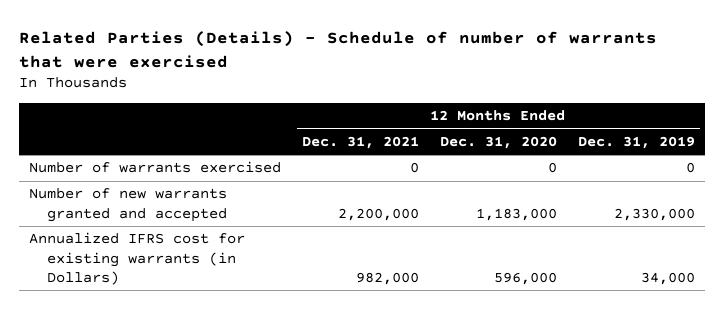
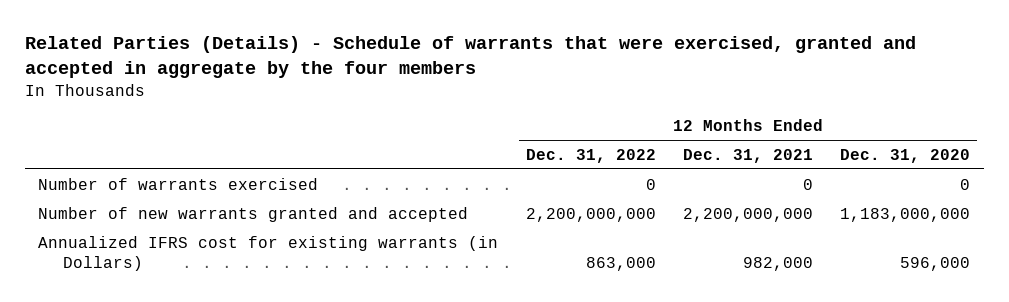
- Related Parties (Details) - Schedule of number of warrants that were exercised
+ Related Parties (Details) - Schedule of warrants that were exercised, granted and accepted in aggregate by the four members
- | 12 Months Ended Dec. 31, 2021 | 12 Months Ended Dec. 31, 2020 | 12 Months Ended Dec. 31, 2019
+ | 12 Months Ended Dec. 31, 2022 | 12 Months Ended Dec. 31, 2021 | 12 Months Ended Dec. 31, 2020
- Number of new warrants granted and accepted | 2,200,000 | 1,183,000 | 2,330,000
+ Number of new warrants granted and accepted | 2,200,000,000 | 2,200,000,000 | 1,183,000,000

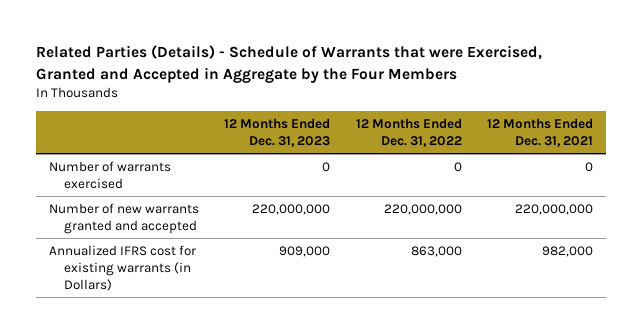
- Related Parties (Details) - Schedule of warrants that were exercised, granted and accepted in aggregate by the four members
+ Related Parties (Details) - Schedule of Warrants that were Exercised, Granted and Accepted in Aggregate by the Four Members
- | 12 Months Ended Dec. 31, 2022 | 12 Months Ended Dec. 31, 2021 | 12 Months Ended Dec. 31, 2020
+ | 12 Months Ended Dec. 31, 2023 | 12 Months Ended Dec. 31, 2022 | 12 Months Ended Dec. 31, 2021
- Number of new warrants granted and accepted | 2,200,000,000 | 2,200,000,000 | 1,183,000,000
+ Number of new warrants granted and accepted | 220,000,000 | 220,000,000 | 220,000,000

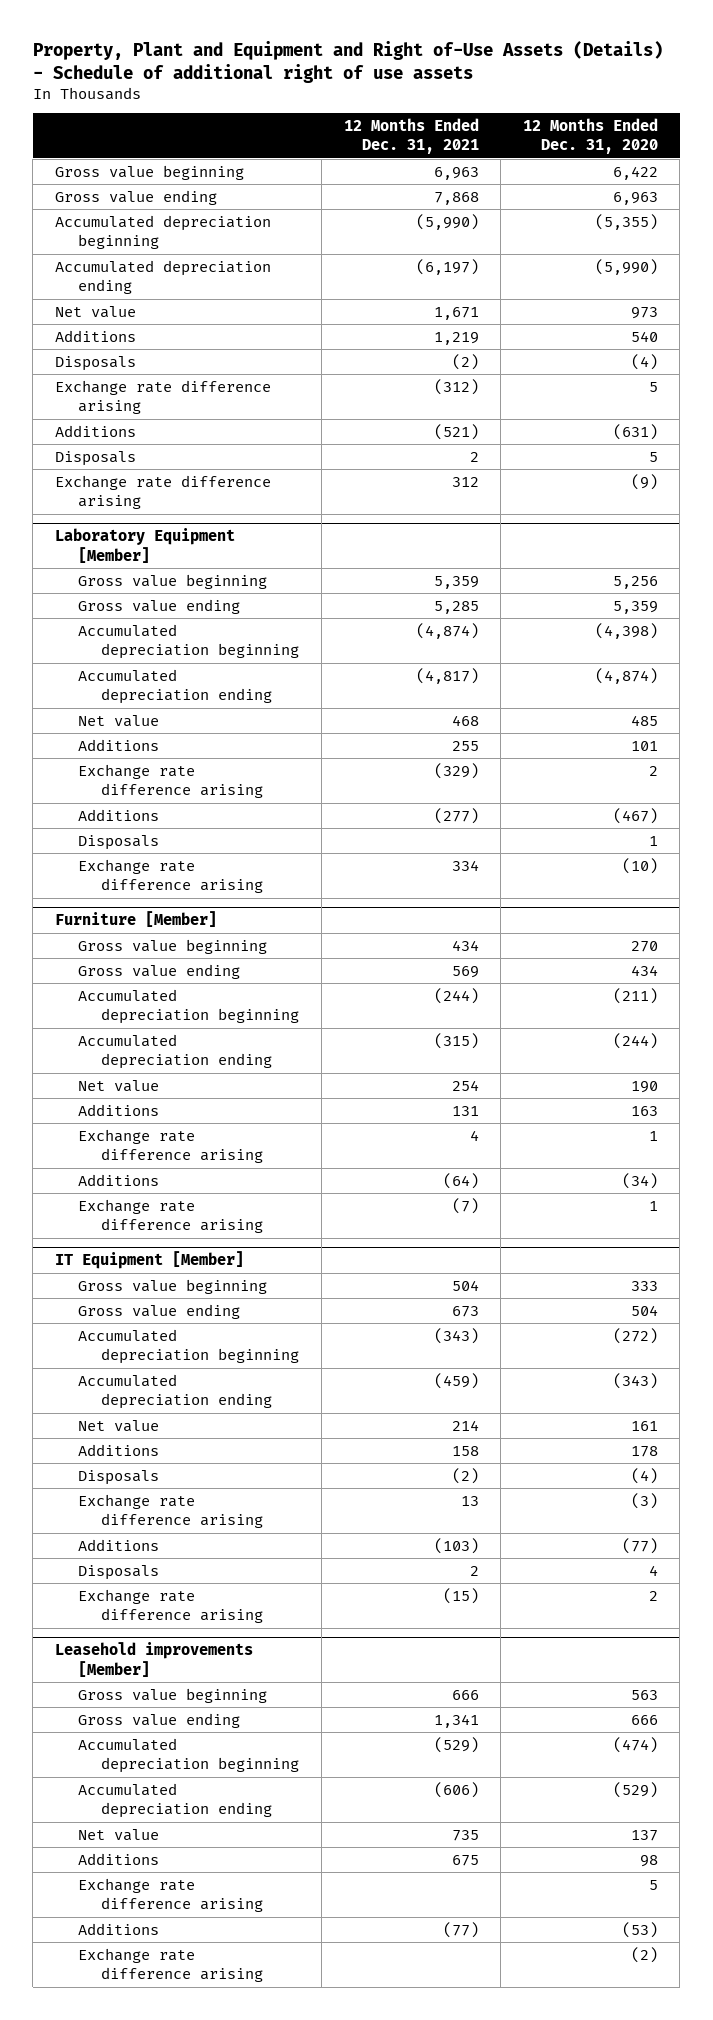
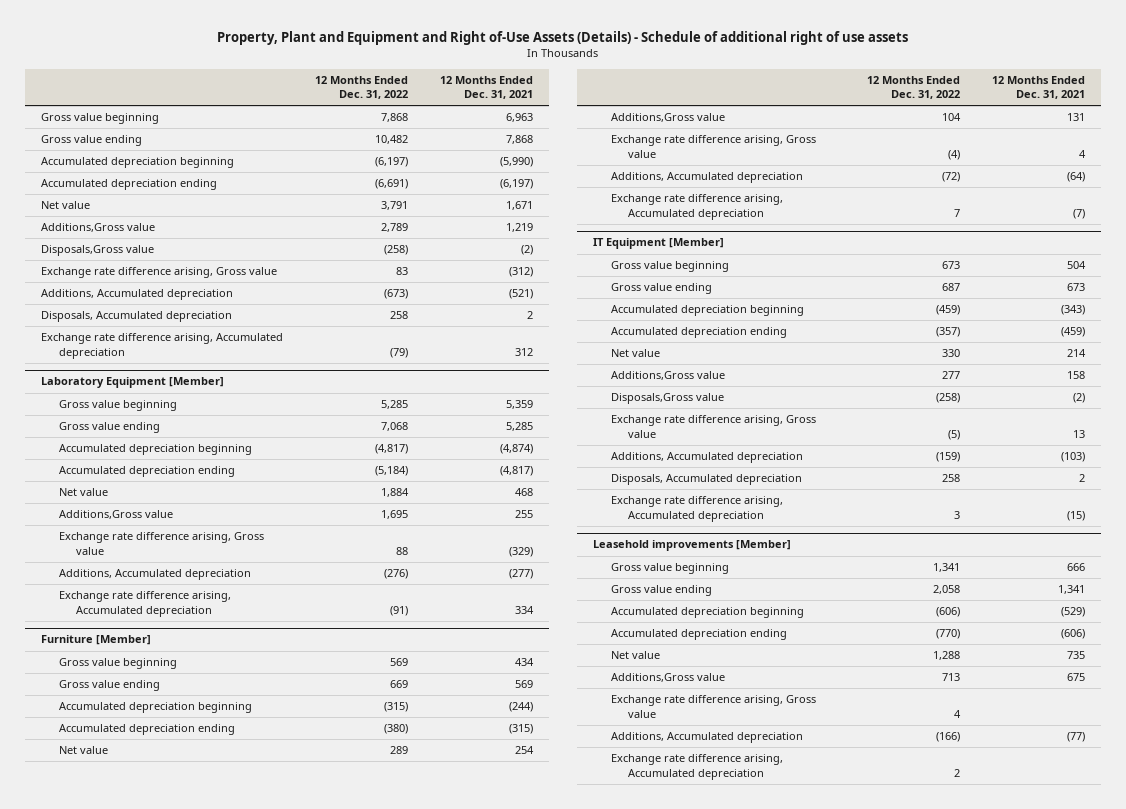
- | 12 Months Ended Dec. 31, 2021 | 12 Months Ended Dec. 31, 2020
+ | 12 Months Ended Dec. 31, 2022 | 12 Months Ended Dec. 31, 2021
- Additions | 1,219 | 540
- Disposals | (2) | (4)
- Exchange rate difference arising | (312) | 5
- Additions | (521) | (631)
- Disposals | 2 | 5
- Exchange rate difference arising | 312 | (9)
+ Additions,Gross value | 2,789 | 1,219
+ Disposals,Gross value | (258) | (2)
+ Exchange rate difference arising, Gross value | 83 | (312)
+ Additions, Accumulated depreciation | (673) | (521)
+ Disposals, Accumulated depreciation | 258 | 2
+ Exchange rate difference arising, Accumulated depreciation | (79) | 312
@ Laboratory Equipment [Member]
- Additions | 255 | 101
- Exchange rate difference arising | (329) | 2
- Additions | (277) | (467)
- Disposals | | 1
- Exchange rate difference arising | 334 | (10)
+ Additions,Gross value | 1,695 | 255
+ Exchange rate difference arising, Gross value | 88 | (329)
+ Additions, Accumulated depreciation | (276) | (277)
+ Exchange rate difference arising, Accumulated depreciation | (91) | 334
@ Furniture [Member]
- Additions | 131 | 163
- Exchange rate difference arising | 4 | 1
- Additions | (64) | (34)
- Exchange rate difference arising | (7) | 1
+ Additions,Gross value | 104 | 131
+ Exchange rate difference arising, Gross value | (4) | 4
+ Additions, Accumulated depreciation | (72) | (64)
+ Exchange rate difference arising, Accumulated depreciation | 7 | (7)
@ IT Equipment [Member]
- Additions | 158 | 178
- Disposals | (2) | (4)
- Exchange rate difference arising | 13 | (3)
- Additions | (103) | (77)
- Disposals | 2 | 4
- Exchange rate difference arising | (15) | 2
+ Additions,Gross value | 277 | 158
+ Disposals,Gross value | (258) | (2)
+ Exchange rate difference arising, Gross value | (5) | 13
+ Additions, Accumulated depreciation | (159) | (103)
+ Disposals, Accumulated depreciation | 258 | 2
+ Exchange rate difference arising, Accumulated depreciation | 3 | (15)
@ Leasehold improvements [Member]
- Additions | 675 | 98
- Exchange rate difference arising | | 5
- Additions | (77) | (53)
- Exchange rate difference arising | | (2)
+ Additions,Gross value | 713 | 675
+ Exchange rate difference arising, Gross value | 4 |
+ Additions, Accumulated depreciation | (166) | (77)
+ Exchange rate difference arising, Accumulated depreciation | 2 |

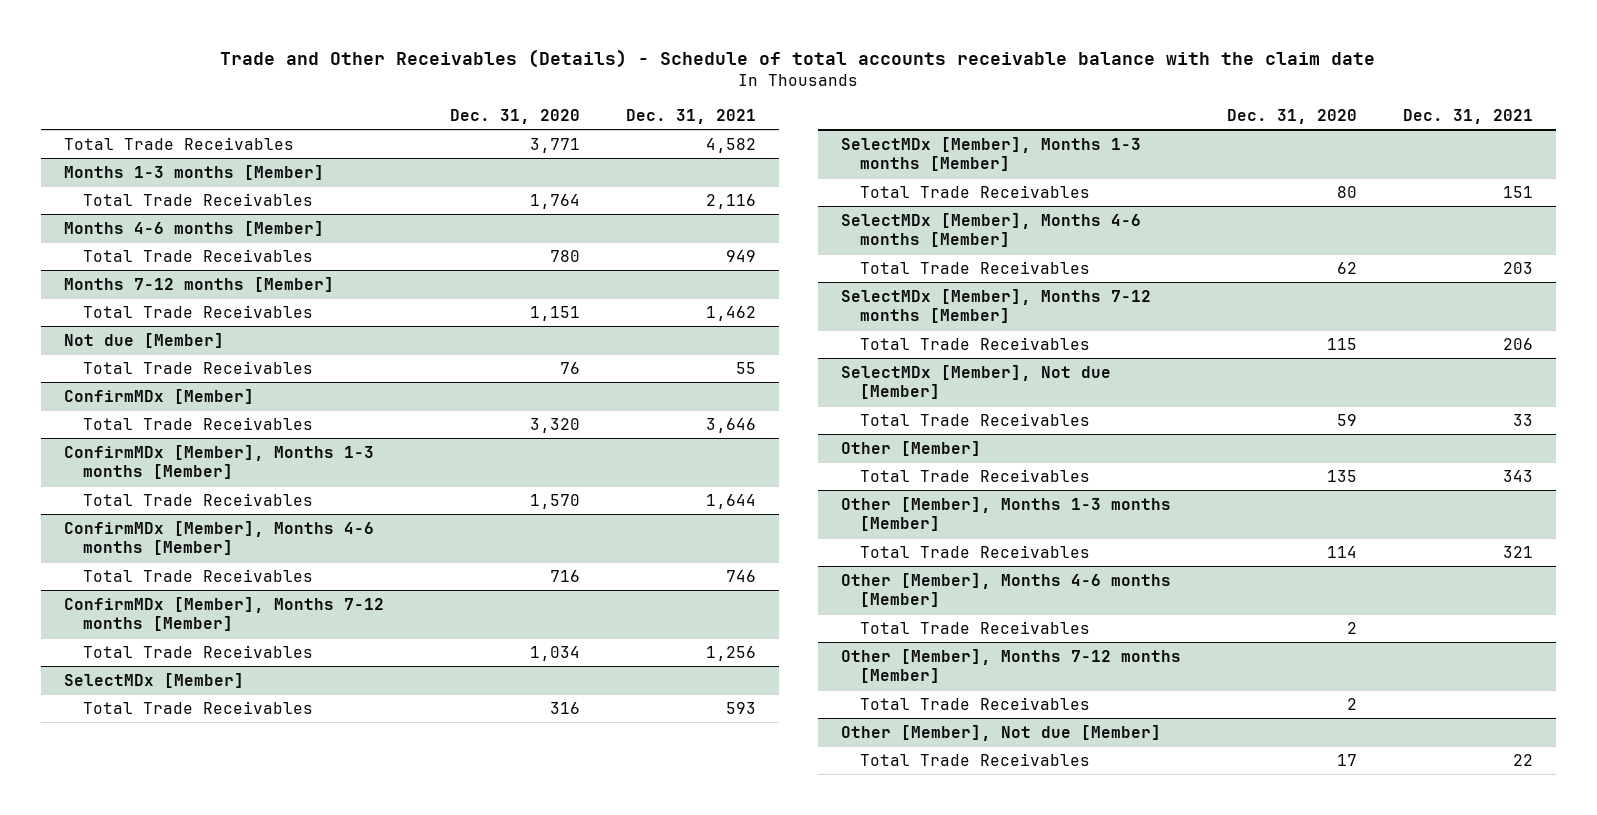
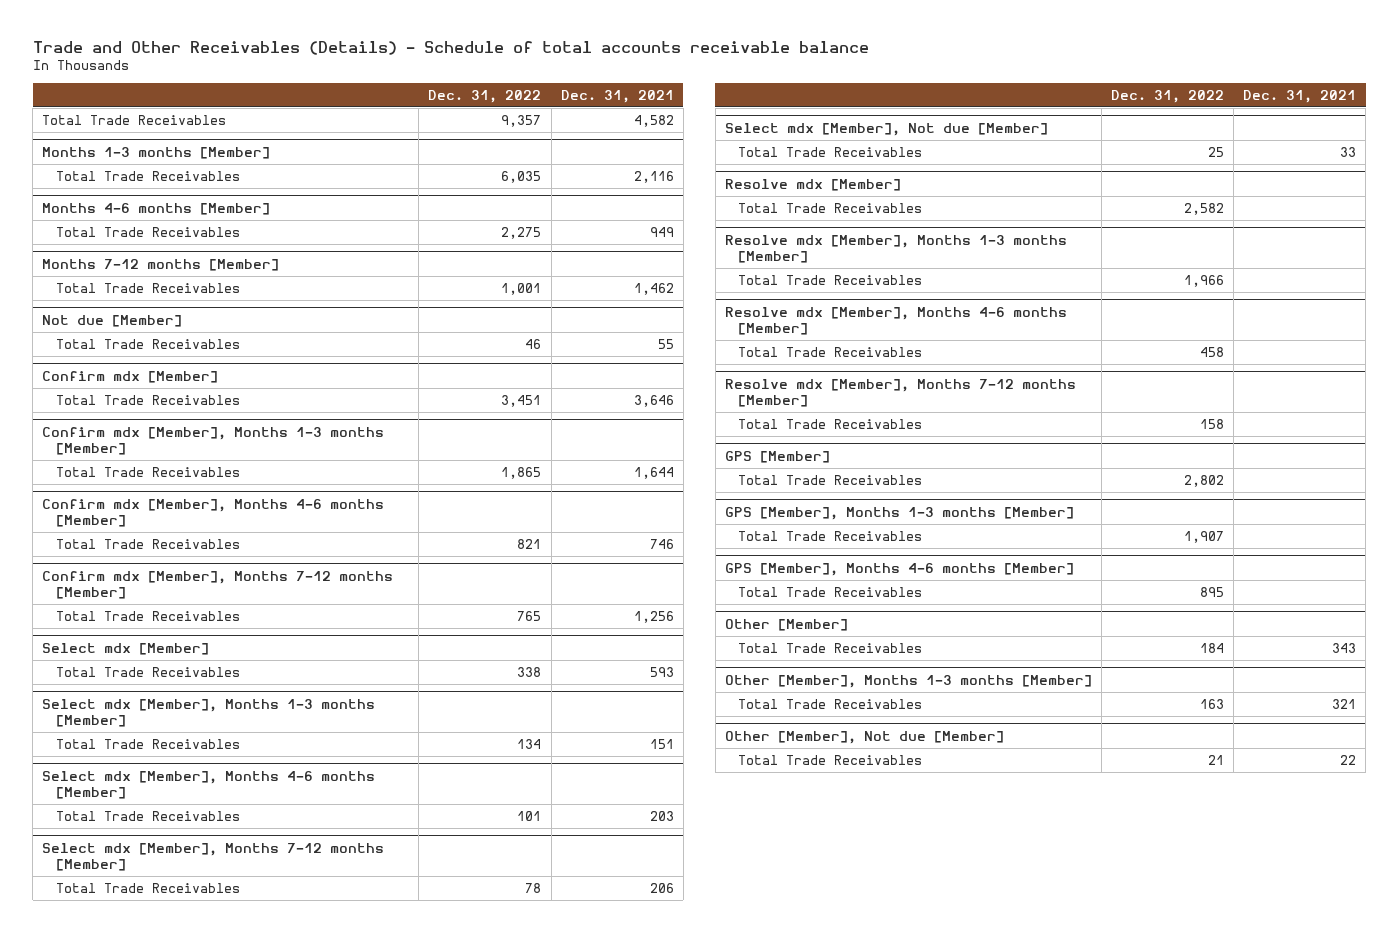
- Trade and Other Receivables (Details) - Schedule of total accounts receivable balance with the claim date
+ Trade and Other Receivables (Details) - Schedule of total accounts receivable balance
- | Dec. 31, 2020 | Dec. 31, 2021
+ | Dec. 31, 2022 | Dec. 31, 2021
- ConfirmMDx [Member]
+ Confirm mdx [Member]
- ConfirmMDx [Member], Months 1-3 months [Member]
+ Confirm mdx [Member], Months 1-3 months [Member]
- ConfirmMDx [Member], Months 4-6 months [Member]
+ Confirm mdx [Member], Months 4-6 months [Member]
- ConfirmMDx [Member], Months 7-12 months [Member]
+ Confirm mdx [Member], Months 7-12 months [Member]
- SelectMDx [Member]
+ Select mdx [Member]
- SelectMDx [Member], Months 1-3 months [Member]
+ Select mdx [Member], Months 1-3 months [Member]
- SelectMDx [Member], Months 4-6 months [Member]
+ Select mdx [Member], Months 4-6 months [Member]
- SelectMDx [Member], Months 7-12 months [Member]
+ Select mdx [Member], Months 7-12 months [Member]
- SelectMDx [Member], Not due [Member]
+ Select mdx [Member], Not due [Member]
+ Resolve mdx [Member]
+ Total Trade Receivables | 2,582 |
+ Resolve mdx [Member], Months 1-3 months [Member]
+ Total Trade Receivables | 1,966 |
+ Resolve mdx [Member], Months 4-6 months [Member]
+ Total Trade Receivables | 458 |
+ Resolve mdx [Member], Months 7-12 months [Member]
+ Total Trade Receivables | 158 |
+ GPS [Member]
+ Total Trade Receivables | 2,802 |
+ GPS [Member], Months 1-3 months [Member]
+ Total Trade Receivables | 1,907 |
+ GPS [Member], Months 4-6 months [Member]
+ Total Trade Receivables | 895 |
- Other [Member], Months 4-6 months [Member]
- Total Trade Receivables | 2 |
- Other [Member], Months 7-12 months [Member]
- Total Trade Receivables | 2 |

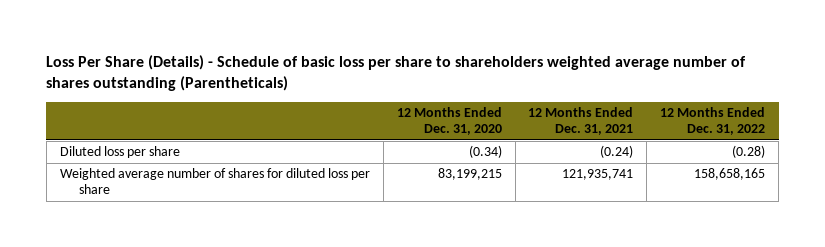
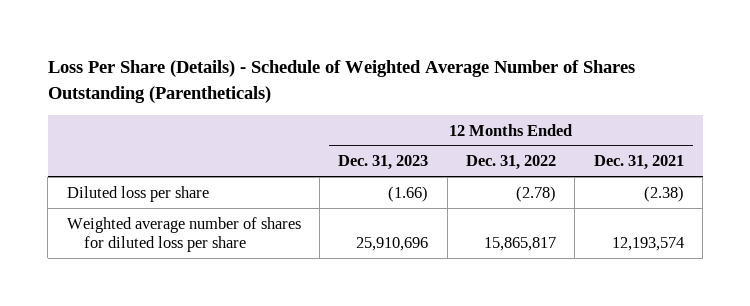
- Loss Per Share (Details) - Schedule of basic loss per share to shareholders weighted average number of shares outstanding (Parentheticals)
+ Loss Per Share (Details) - Schedule of Weighted Average Number of Shares Outstanding (Parentheticals)
- | 12 Months Ended Dec. 31, 2020 | 12 Months Ended Dec. 31, 2021 | 12 Months Ended Dec. 31, 2022
+ | 12 Months Ended Dec. 31, 2023 | 12 Months Ended Dec. 31, 2022 | 12 Months Ended Dec. 31, 2021
- Diluted loss per share | (0.34) | (0.24) | (0.28)
- Weighted average number of shares for diluted loss per share | 83,199,215 | 121,935,741 | 158,658,165
+ Diluted loss per share | (1.66) | (2.78) | (2.38)
+ Weighted average number of shares for diluted loss per share | 25,910,696 | 15,865,817 | 12,193,574

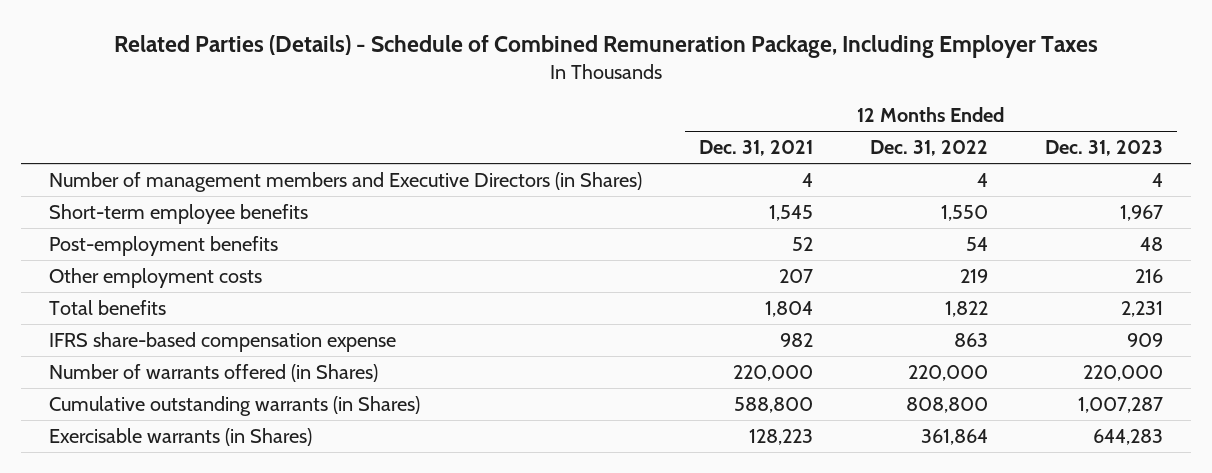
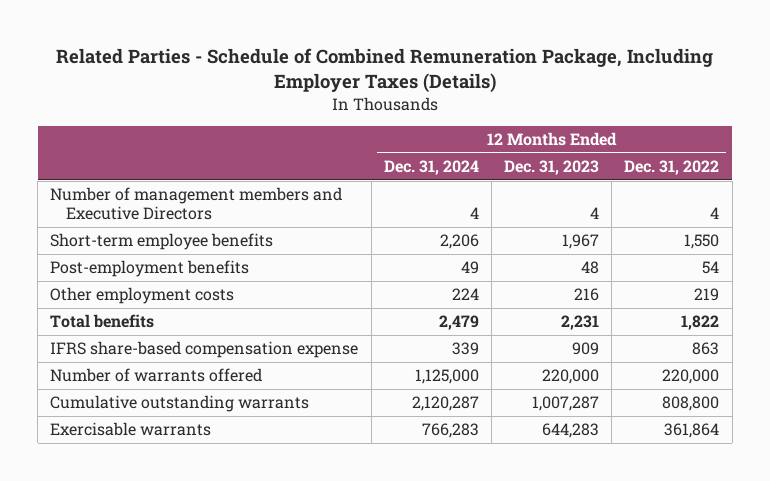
- Related Parties (Details) - Schedule of Combined Remuneration Package, Including Employer Taxes
+ Related Parties - Schedule of Combined Remuneration Package, Including Employer Taxes (Details)
- | 12 Months Ended Dec. 31, 2021 | 12 Months Ended Dec. 31, 2022 | 12 Months Ended Dec. 31, 2023
+ | 12 Months Ended Dec. 31, 2024 | 12 Months Ended Dec. 31, 2023 | 12 Months Ended Dec. 31, 2022
- Number of management members and Executive Directors (in Shares) | 4 | 4 | 4
+ Number of management members and Executive Directors | 4 | 4 | 4
- Number of warrants offered (in Shares) | 220,000 | 220,000 | 220,000
- Cumulative outstanding warrants (in Shares) | 588,800 | 808,800 | 1,007,287
- Exercisable warrants (in Shares) | 128,223 | 361,864 | 644,283
+ Number of warrants offered | 1,125,000 | 220,000 | 220,000
+ Cumulative outstanding warrants | 2,120,287 | 1,007,287 | 808,800
+ Exercisable warrants | 766,283 | 644,283 | 361,864

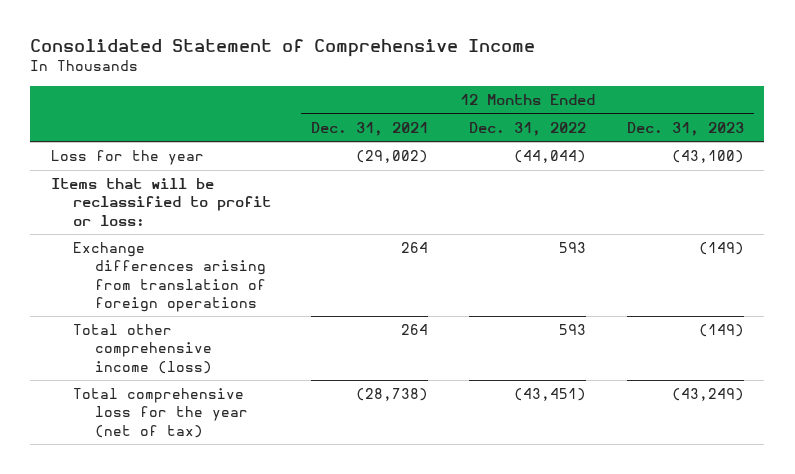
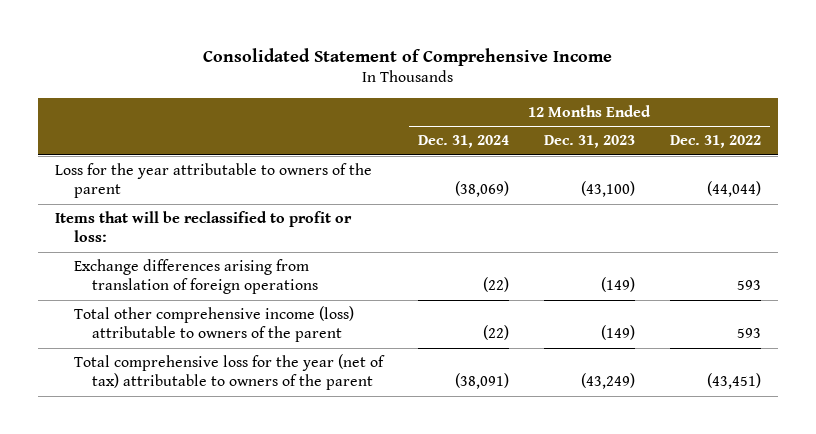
- | 12 Months Ended Dec. 31, 2021 | 12 Months Ended Dec. 31, 2022 | 12 Months Ended Dec. 31, 2023
+ | 12 Months Ended Dec. 31, 2024 | 12 Months Ended Dec. 31, 2023 | 12 Months Ended Dec. 31, 2022
- Loss for the year | (29,002) | (44,044) | (43,100)
+ Loss for the year attributable to owners of the parent | (38,069) | (43,100) | (44,044)
- Total other comprehensive income (loss) | 264 | 593 | (149)
- Total comprehensive loss for the year (net of tax) | (28,738) | (43,451) | (43,249)
+ Total other comprehensive income (loss) attributable to owners of the parent | (22) | (149) | 593
+ Total comprehensive loss for the year (net of tax) attributable to owners of the parent | (38,091) | (43,249) | (43,451)

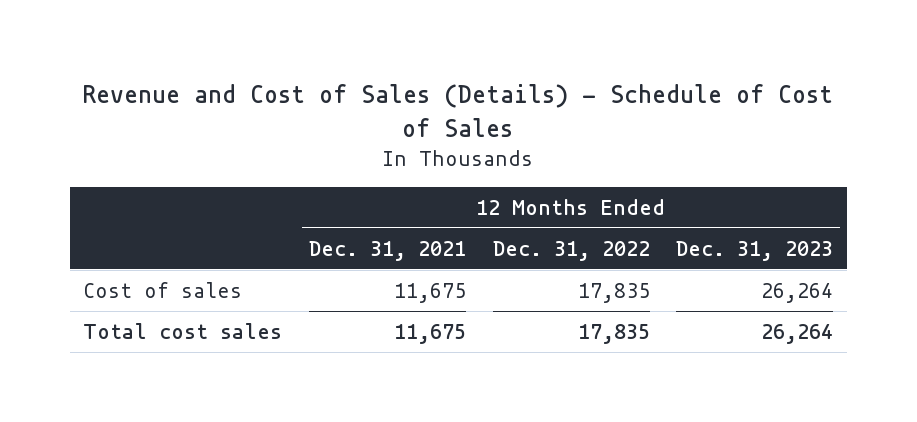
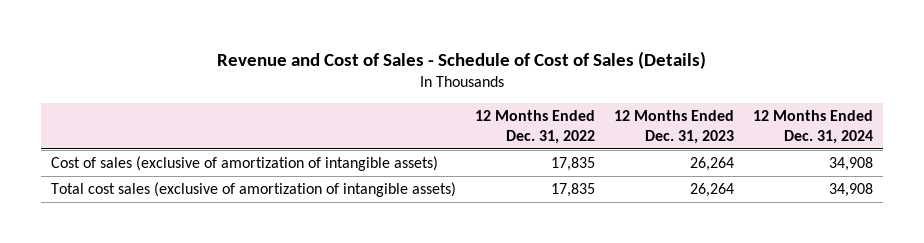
- Revenue and Cost of Sales (Details) - Schedule of Cost of Sales
+ Revenue and Cost of Sales - Schedule of Cost of Sales (Details)
- | 12 Months Ended Dec. 31, 2021 | 12 Months Ended Dec. 31, 2022 | 12 Months Ended Dec. 31, 2023
+ | 12 Months Ended Dec. 31, 2022 | 12 Months Ended Dec. 31, 2023 | 12 Months Ended Dec. 31, 2024
- Cost of sales | 11,675 | 17,835 | 26,264
- Total cost sales | 11,675 | 17,835 | 26,264
+ Cost of sales (exclusive of amortization of intangible assets) | 17,835 | 26,264 | 34,908
+ Total cost sales (exclusive of amortization of intangible assets) | 17,835 | 26,264 | 34,908

